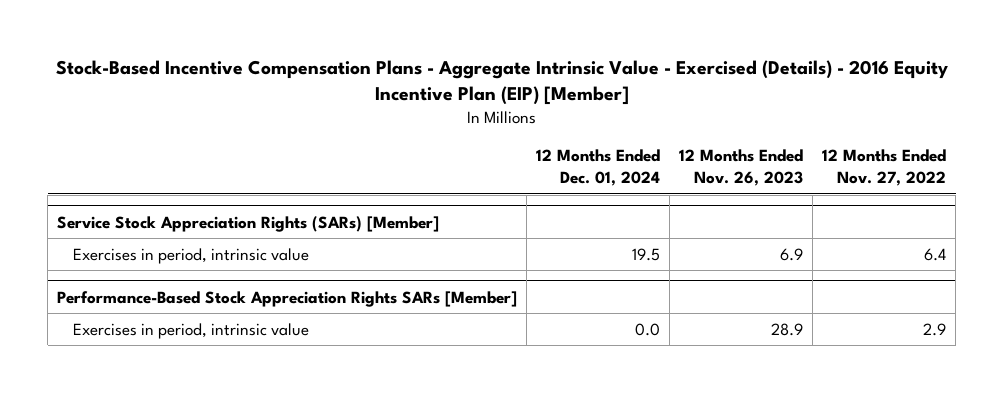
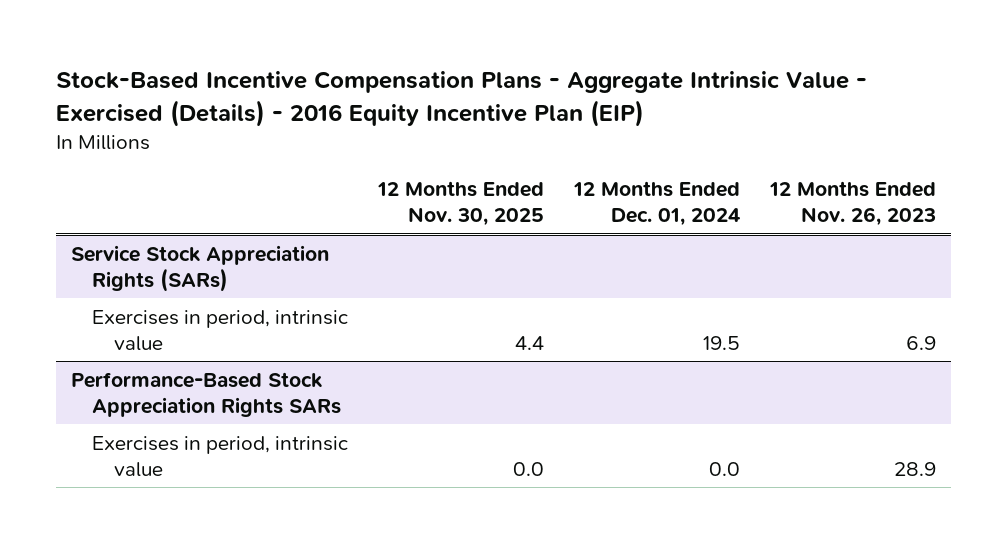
- Stock-Based Incentive Compensation Plans - Aggregate Intrinsic Value - Exercised (Details) - 2016 Equity Incentive Plan (EIP) [Member]
+ Stock-Based Incentive Compensation Plans - Aggregate Intrinsic Value - Exercised (Details) - 2016 Equity Incentive Plan (EIP)
- | 12 Months Ended Dec. 01, 2024 | 12 Months Ended Nov. 26, 2023 | 12 Months Ended Nov. 27, 2022
+ | 12 Months Ended Nov. 30, 2025 | 12 Months Ended Dec. 01, 2024 | 12 Months Ended Nov. 26, 2023
- Service Stock Appreciation Rights (SARs) [Member]
+ Service Stock Appreciation Rights (SARs)
- Performance-Based Stock Appreciation Rights SARs [Member]
+ Performance-Based Stock Appreciation Rights SARs

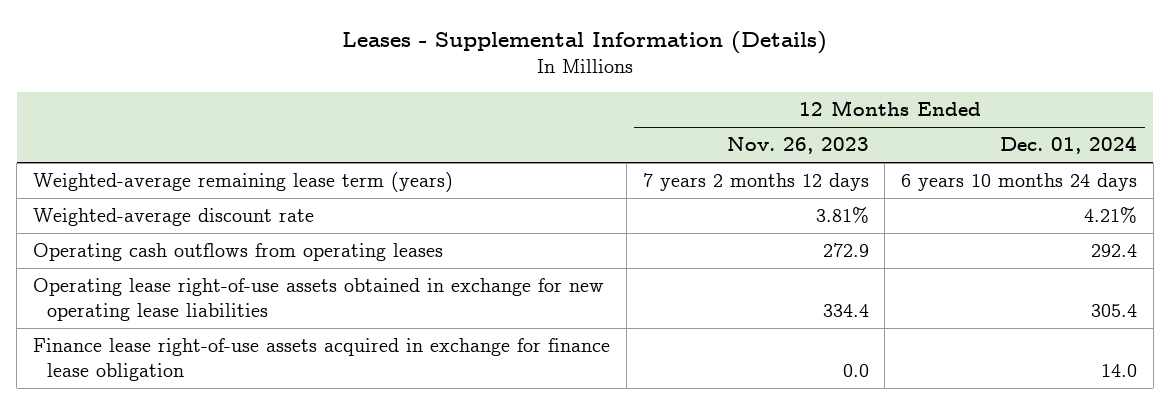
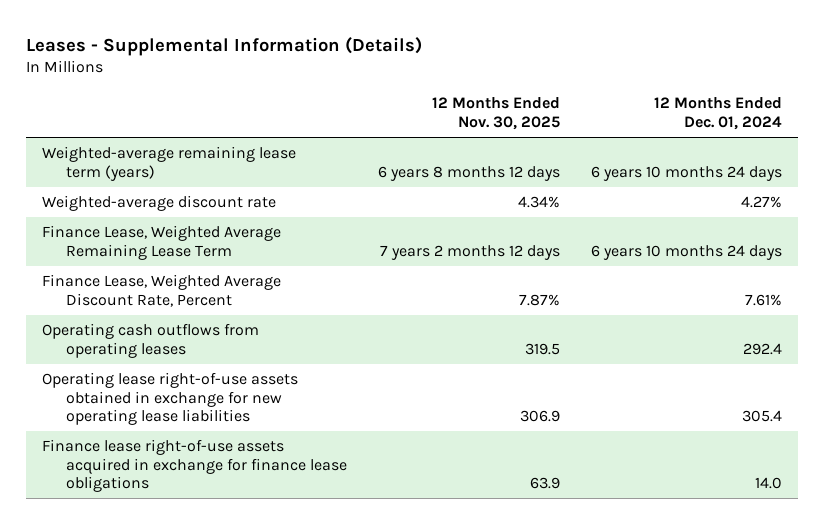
- | 12 Months Ended Nov. 26, 2023 | 12 Months Ended Dec. 01, 2024
+ | 12 Months Ended Nov. 30, 2025 | 12 Months Ended Dec. 01, 2024
- Weighted-average discount rate | 3.81% | 4.21%
+ Weighted-average discount rate | 4.34% | 4.27%
+ Finance Lease, Weighted Average Remaining Lease Term | 7 years 2 months 12 days | 6 years 10 months 24 days
+ Finance Lease, Weighted Average Discount Rate, Percent | 7.87% | 7.61%
- Finance lease right-of-use assets acquired in exchange for finance lease obligation | 0.0 | 14.0
+ Finance lease right-of-use assets acquired in exchange for finance lease obligations | 63.9 | 14.0

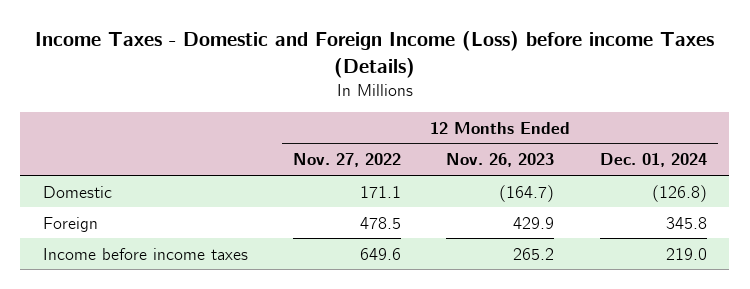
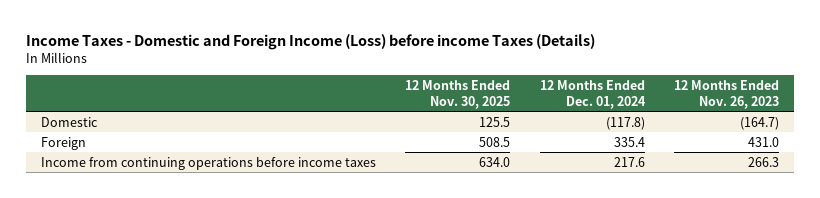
- | 12 Months Ended Nov. 27, 2022 | 12 Months Ended Nov. 26, 2023 | 12 Months Ended Dec. 01, 2024
+ | 12 Months Ended Nov. 30, 2025 | 12 Months Ended Dec. 01, 2024 | 12 Months Ended Nov. 26, 2023
- Domestic | 171.1 | (164.7) | (126.8)
- Foreign | 478.5 | 429.9 | 345.8
- Income before income taxes | 649.6 | 265.2 | 219.0
+ Domestic | 125.5 | (117.8) | (164.7)
+ Foreign | 508.5 | 335.4 | 431.0
+ Income from continuing operations before income taxes | 634.0 | 217.6 | 266.3

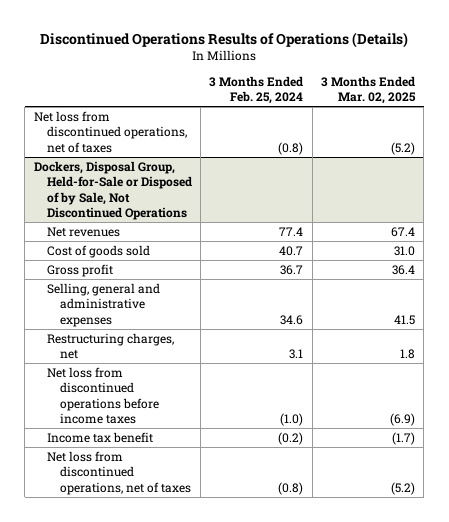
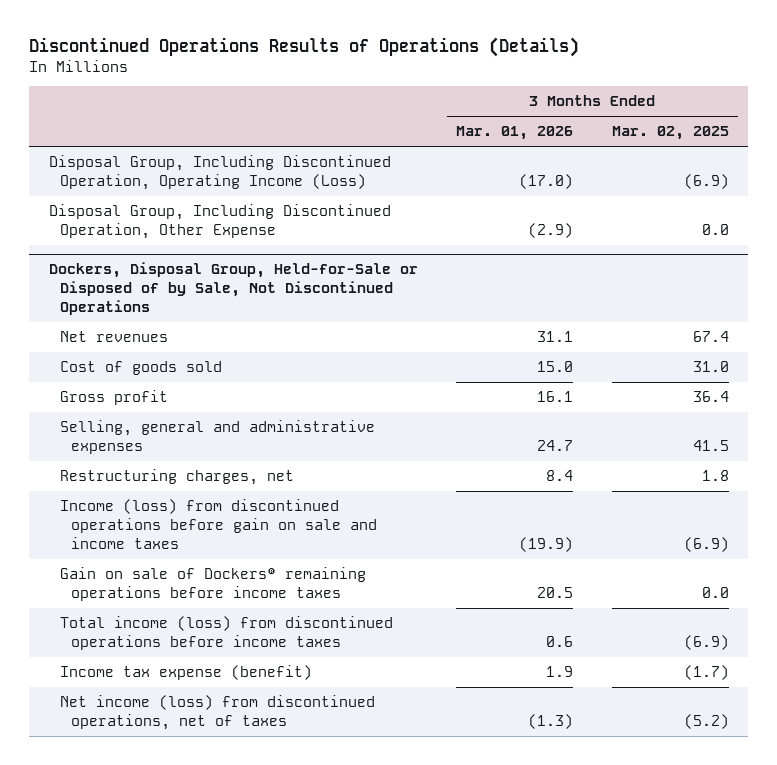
- | 3 Months Ended Feb. 25, 2024 | 3 Months Ended Mar. 02, 2025
+ | 3 Months Ended Mar. 01, 2026 | 3 Months Ended Mar. 02, 2025
- Net loss from discontinued operations, net of taxes | (0.8) | (5.2)
+ Disposal Group, Including Discontinued Operation, Operating Income (Loss) | (17.0) | (6.9)
+ Disposal Group, Including Discontinued Operation, Other Expense | (2.9) | 0.0
@ Dockers, Disposal Group, Held-for-Sale or Disposed of by Sale, Not Discontinued Operations
- Net loss from discontinued operations before income taxes | (1.0) | (6.9)
- Income tax benefit | (0.2) | (1.7)
- Net loss from discontinued operations, net of taxes | (0.8) | (5.2)
+ Income (loss) from discontinued operations before gain on sale and income taxes | (19.9) | (6.9)
+ Gain on sale of Dockers® remaining operations before income taxes | 20.5 | 0.0
+ Total income (loss) from discontinued operations before income taxes | 0.6 | (6.9)
+ Income tax expense (benefit) | 1.9 | (1.7)
+ Net income (loss) from discontinued operations, net of taxes | (1.3) | (5.2)

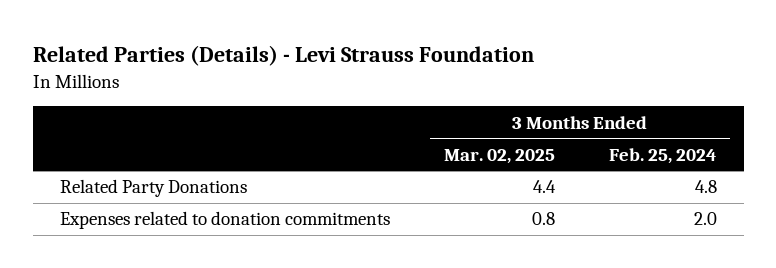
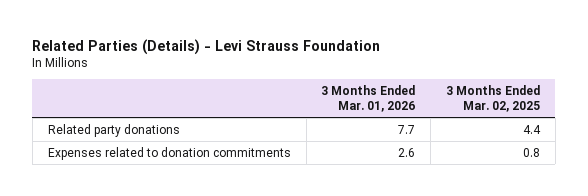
- | 3 Months Ended Mar. 02, 2025 | 3 Months Ended Feb. 25, 2024
+ | 3 Months Ended Mar. 01, 2026 | 3 Months Ended Mar. 02, 2025
- Related Party Donations | 4.4 | 4.8
+ Related party donations | 7.7 | 4.4

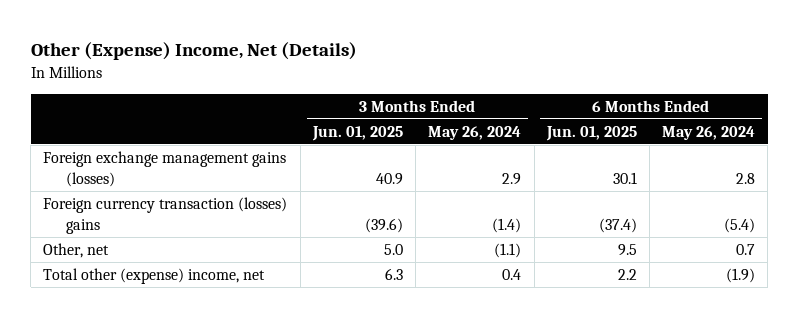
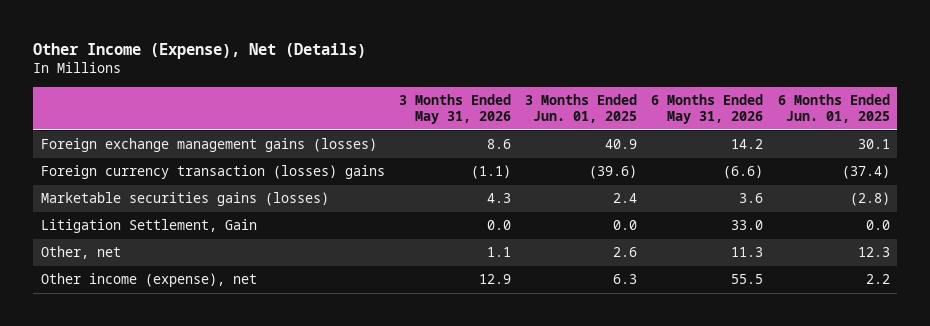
- Other (Expense) Income, Net (Details)
+ Other Income (Expense), Net (Details)
- | 3 Months Ended Jun. 01, 2025 | 3 Months Ended May 26, 2024 | 6 Months Ended Jun. 01, 2025 | 6 Months Ended May 26, 2024
+ | 3 Months Ended May 31, 2026 | 3 Months Ended Jun. 01, 2025 | 6 Months Ended May 31, 2026 | 6 Months Ended Jun. 01, 2025
- Other, net | 5.0 | (1.1) | 9.5 | 0.7
- Total other (expense) income, net | 6.3 | 0.4 | 2.2 | (1.9)
+ Marketable securities gains (losses) | 4.3 | 2.4 | 3.6 | (2.8)
+ Litigation Settlement, Gain | 0.0 | 0.0 | 33.0 | 0.0
+ Other, net | 1.1 | 2.6 | 11.3 | 12.3
+ Other income (expense), net | 12.9 | 6.3 | 55.5 | 2.2

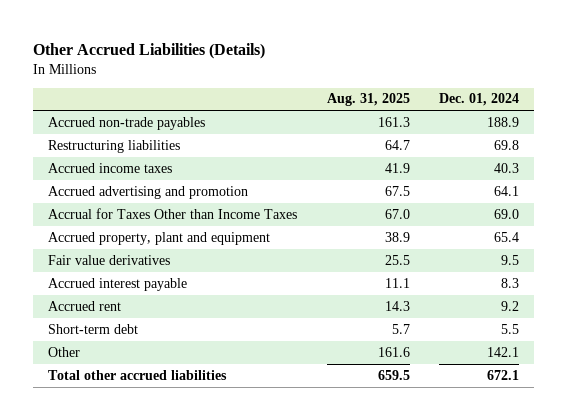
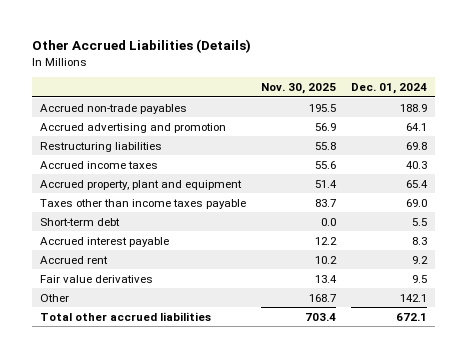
- | Aug. 31, 2025 | Dec. 01, 2024
+ | Nov. 30, 2025 | Dec. 01, 2024
moved up: Accrued advertising and promotion | 56.9 | 64.1
- Accrual for Taxes Other than Income Taxes | 67.0 | 69.0
+ Taxes other than income taxes payable | 83.7 | 69.0
moved up: Short-term debt | 0.0 | 5.5
moved down: Fair value derivatives | 13.4 | 9.5

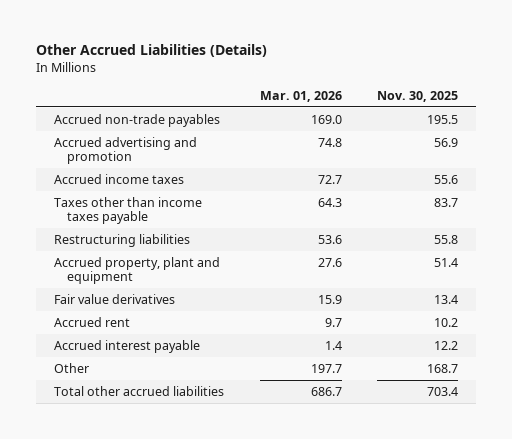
- | Nov. 30, 2025 | Dec. 01, 2024
+ | Mar. 01, 2026 | Nov. 30, 2025
- Short-term debt | 0.0 | 5.5
moved down: Restructuring liabilities | 53.6 | 55.8
moved down: Accrued property, plant and equipment | 27.6 | 51.4
moved down: Accrued rent | 9.7 | 10.2
moved down: Accrued interest payable | 1.4 | 12.2

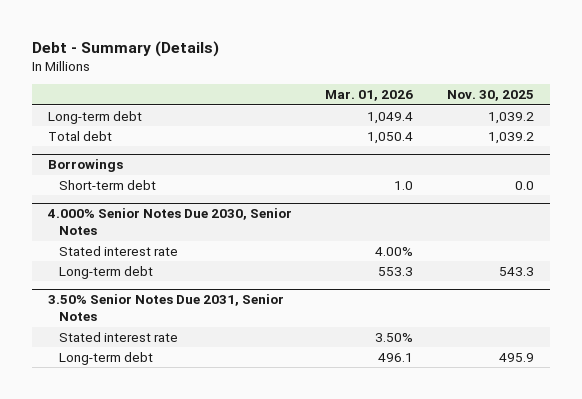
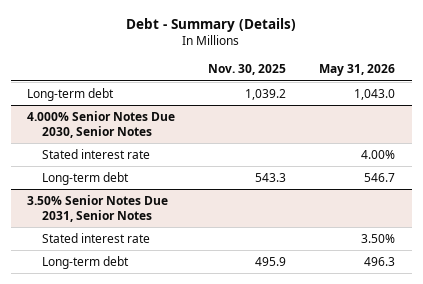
- | Mar. 01, 2026 | Nov. 30, 2025
+ | Nov. 30, 2025 | May 31, 2026
- Total debt | 1,050.4 | 1,039.2
- Borrowings
- Short-term debt | 1.0 | 0.0

